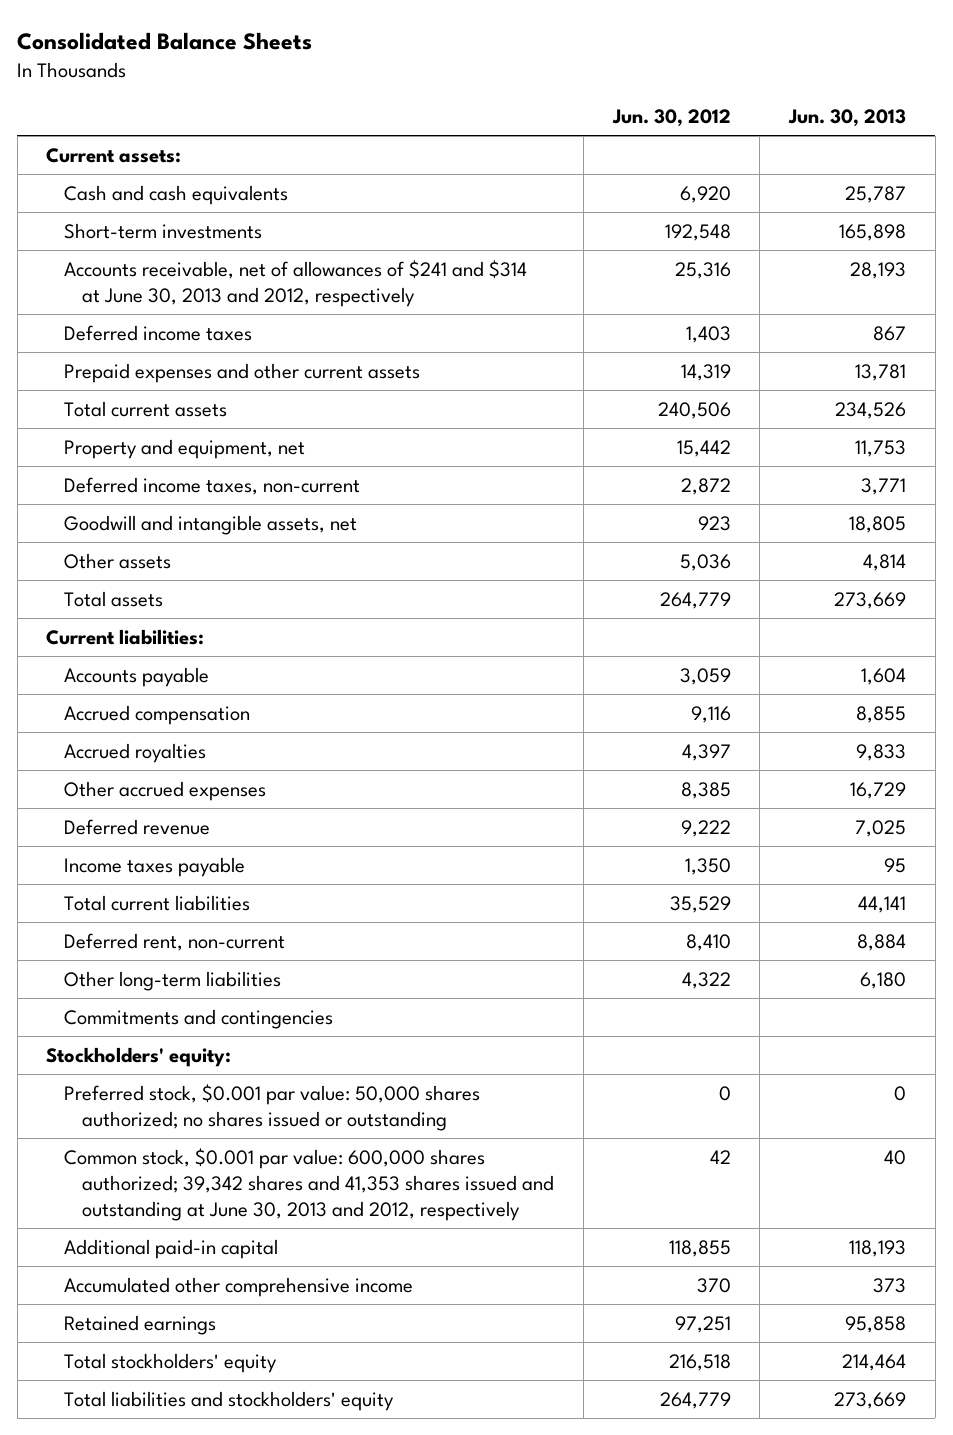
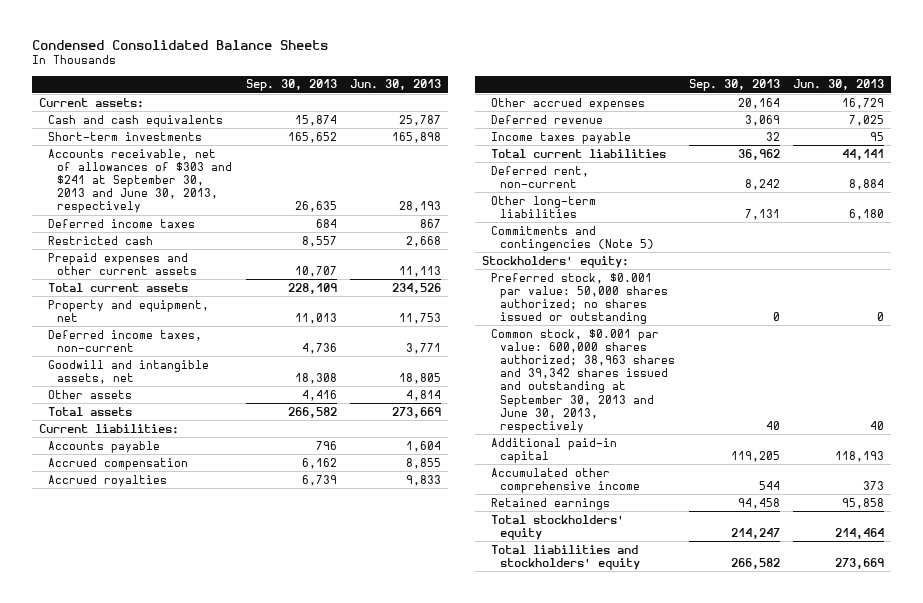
- Consolidated Balance Sheets
+ Condensed Consolidated Balance Sheets
- | Jun. 30, 2012 | Jun. 30, 2013
+ | Sep. 30, 2013 | Jun. 30, 2013
- Accounts receivable, net of allowances of $241 and $314 at June 30, 2013 and 2012, respectively | 25,316 | 28,193
+ Accounts receivable, net of allowances of $303 and $241 at September 30, 2013 and June 30, 2013, respectively | 26,635 | 28,193
- Prepaid expenses and other current assets | 14,319 | 13,781
+ Restricted cash | 8,557 | 2,668
+ Prepaid expenses and other current assets | 10,707 | 11,113
- Commitments and contingencies
+ Commitments and contingencies (Note 5)
- Common stock, $0.001 par value: 600,000 shares authorized; 39,342 shares and 41,353 shares issued and outstanding at June 30, 2013 and 2012, respectively | 42 | 40
+ Common stock, $0.001 par value: 600,000 shares authorized; 38,963 shares and 39,342 shares issued and outstanding at September 30, 2013 and June 30, 2013, respectively | 40 | 40

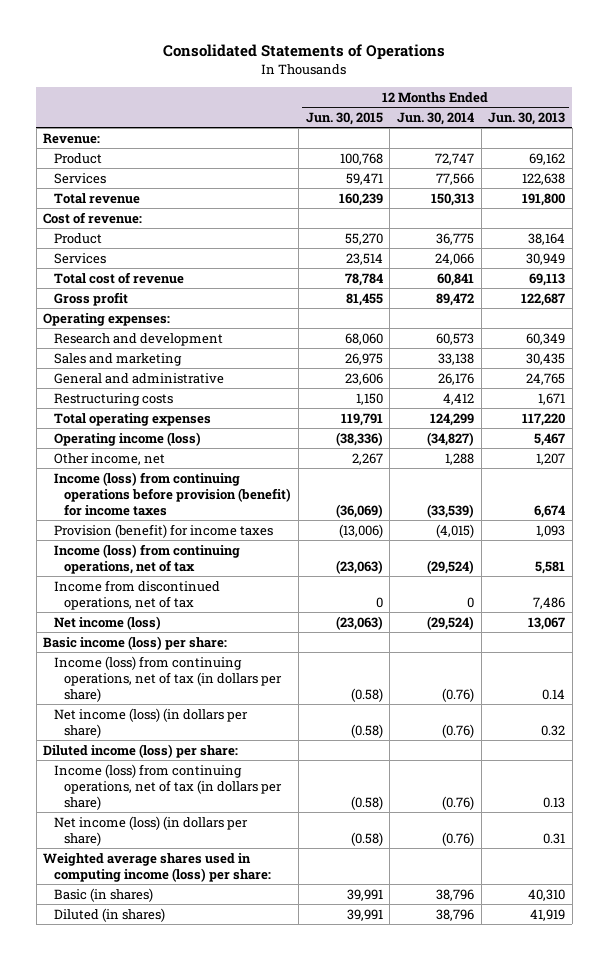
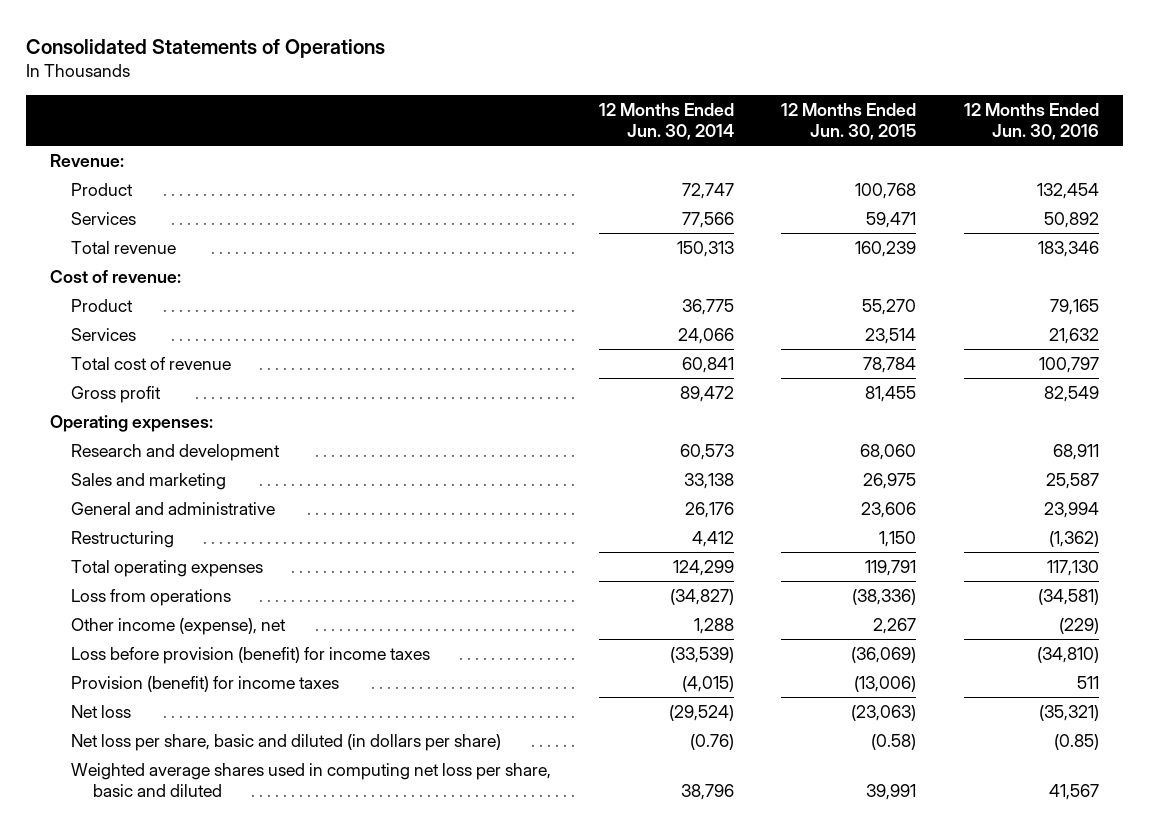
- | 12 Months Ended Jun. 30, 2015 | 12 Months Ended Jun. 30, 2014 | 12 Months Ended Jun. 30, 2013
+ | 12 Months Ended Jun. 30, 2014 | 12 Months Ended Jun. 30, 2015 | 12 Months Ended Jun. 30, 2016
- Restructuring costs | 1,150 | 4,412 | 1,671
+ Restructuring | 4,412 | 1,150 | (1,362)
- Operating income (loss) | (38,336) | (34,827) | 5,467
- Other income, net | 2,267 | 1,288 | 1,207
- Income (loss) from continuing operations before provision (benefit) for income taxes | (36,069) | (33,539) | 6,674
+ Loss from operations | (34,827) | (38,336) | (34,581)
+ Other income (expense), net | 1,288 | 2,267 | (229)
+ Loss before provision (benefit) for income taxes | (33,539) | (36,069) | (34,810)
- Income (loss) from continuing operations, net of tax | (23,063) | (29,524) | 5,581
- Income from discontinued operations, net of tax | 0 | 0 | 7,486
- Net income (loss) | (23,063) | (29,524) | 13,067
- Basic income (loss) per share:
- Income (loss) from continuing operations, net of tax (in dollars per share) | (0.58) | (0.76) | 0.14
- Net income (loss) (in dollars per share) | (0.58) | (0.76) | 0.32
- Diluted income (loss) per share:
- Income (loss) from continuing operations, net of tax (in dollars per share) | (0.58) | (0.76) | 0.13
- Net income (loss) (in dollars per share) | (0.58) | (0.76) | 0.31
- Weighted average shares used in computing income (loss) per share:
- Basic (in shares) | 39,991 | 38,796 | 40,310
- Diluted (in shares) | 39,991 | 38,796 | 41,919
+ Net loss | (29,524) | (23,063) | (35,321)
+ Net loss per share, basic and diluted (in dollars per share) | (0.76) | (0.58) | (0.85)
+ Weighted average shares used in computing net loss per share, basic and diluted | 38,796 | 39,991 | 41,567

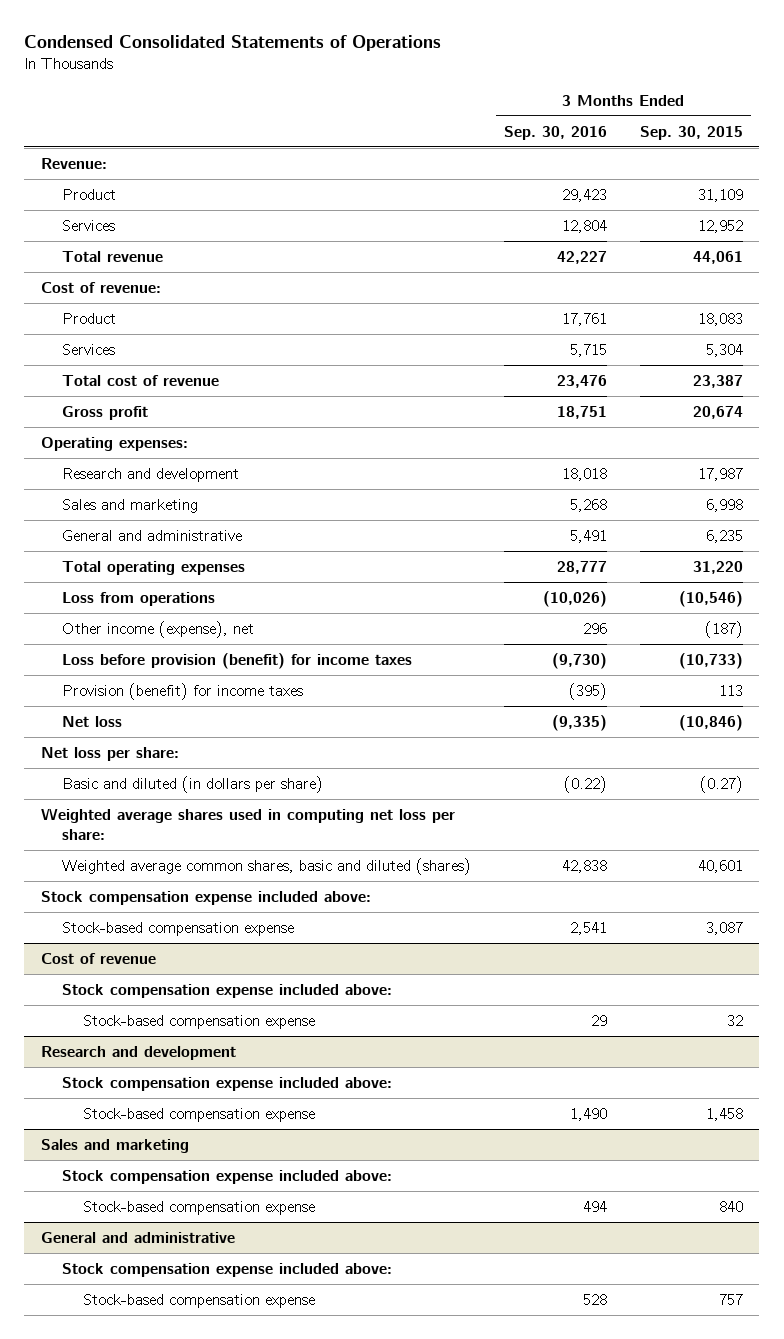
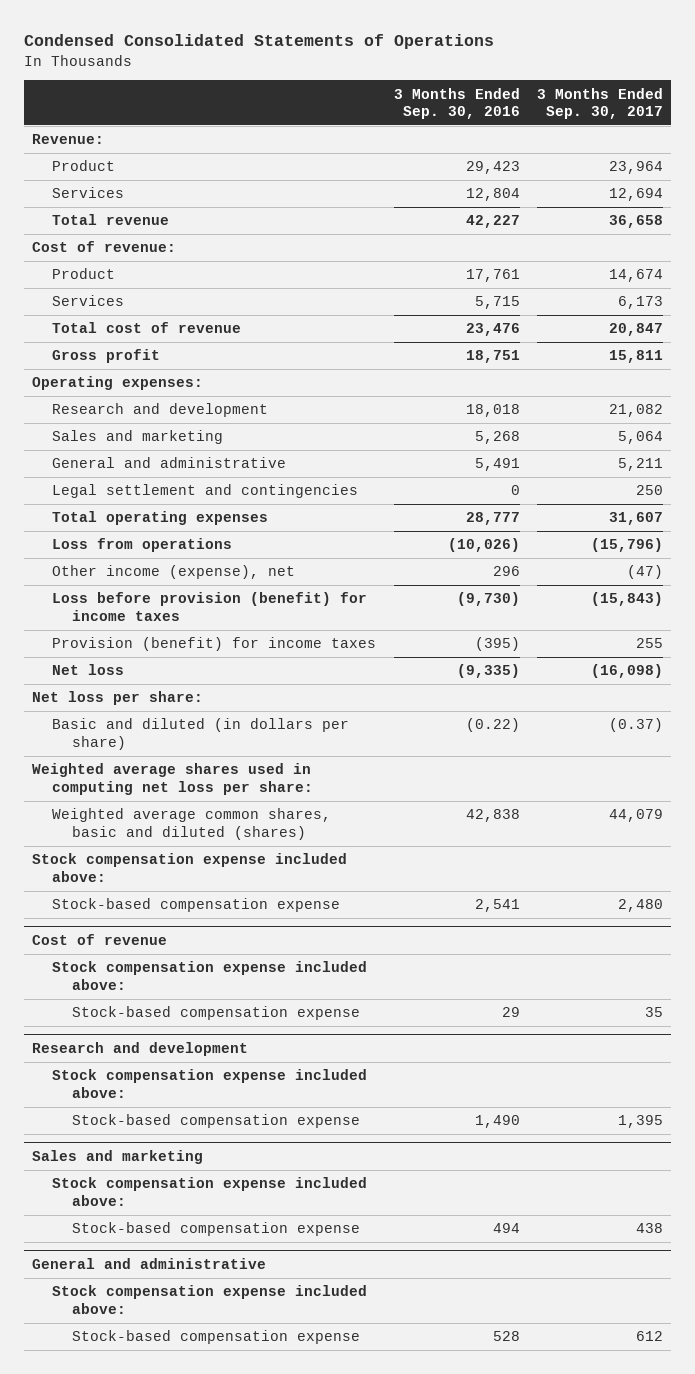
- | 3 Months Ended Sep. 30, 2016 | 3 Months Ended Sep. 30, 2015
+ | 3 Months Ended Sep. 30, 2016 | 3 Months Ended Sep. 30, 2017
+ Legal settlement and contingencies | 0 | 250

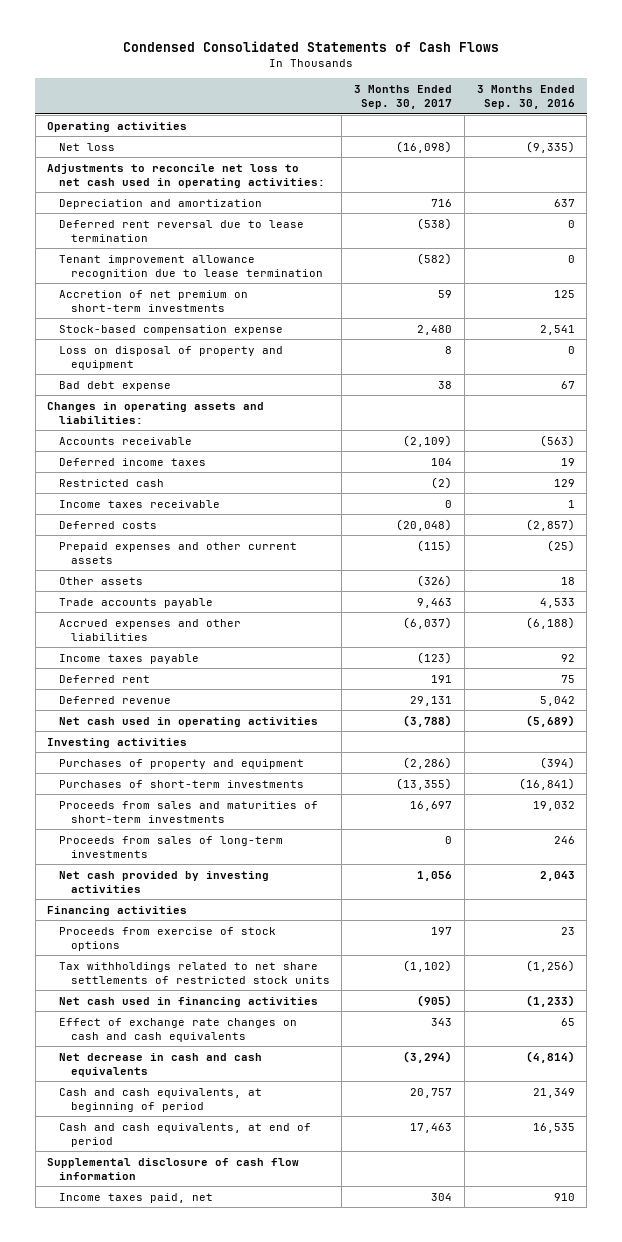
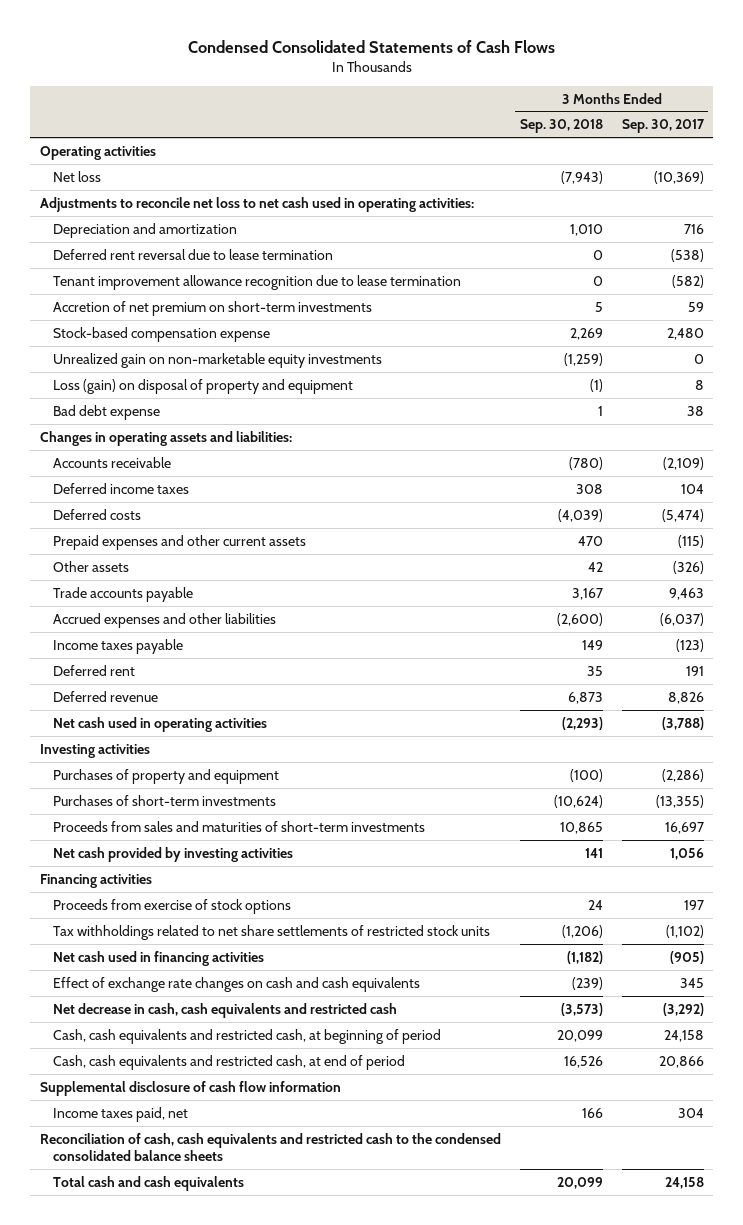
- | 3 Months Ended Sep. 30, 2017 | 3 Months Ended Sep. 30, 2016
+ | 3 Months Ended Sep. 30, 2018 | 3 Months Ended Sep. 30, 2017
- Net loss | (16,098) | (9,335)
+ Net loss | (7,943) | (10,369)
- Loss on disposal of property and equipment | 8 | 0
+ Unrealized gain on non-marketable equity investments | (1,259) | 0
+ Loss (gain) on disposal of property and equipment | (1) | 8
- Restricted cash | (2) | 129
- Income taxes receivable | 0 | 1
- Deferred costs | (20,048) | (2,857)
+ Deferred costs | (4,039) | (5,474)
- Deferred revenue | 29,131 | 5,042
+ Deferred revenue | 6,873 | 8,826
- Proceeds from sales of long-term investments | 0 | 246
- Effect of exchange rate changes on cash and cash equivalents | 343 | 65
- Net decrease in cash and cash equivalents | (3,294) | (4,814)
- Cash and cash equivalents, at beginning of period | 20,757 | 21,349
- Cash and cash equivalents, at end of period | 17,463 | 16,535
+ Effect of exchange rate changes on cash and cash equivalents | (239) | 345
+ Net decrease in cash, cash equivalents and restricted cash | (3,573) | (3,292)
+ Cash, cash equivalents and restricted cash, at beginning of period | 20,099 | 24,158
+ Cash, cash equivalents and restricted cash, at end of period | 16,526 | 20,866
+ Reconciliation of cash, cash equivalents and restricted cash to the condensed consolidated balance sheets
+ Total cash and cash equivalents | 20,099 | 24,158

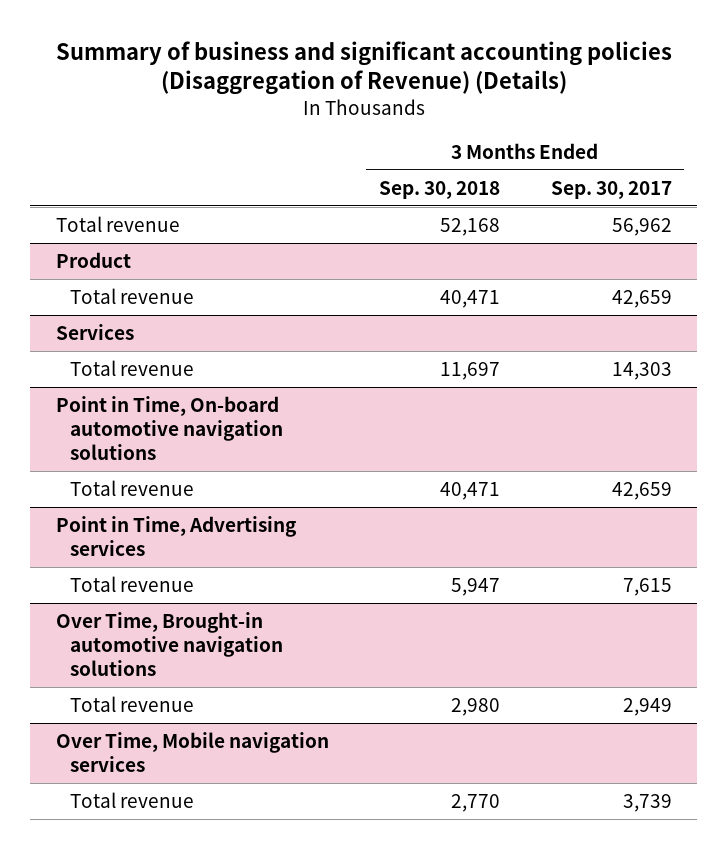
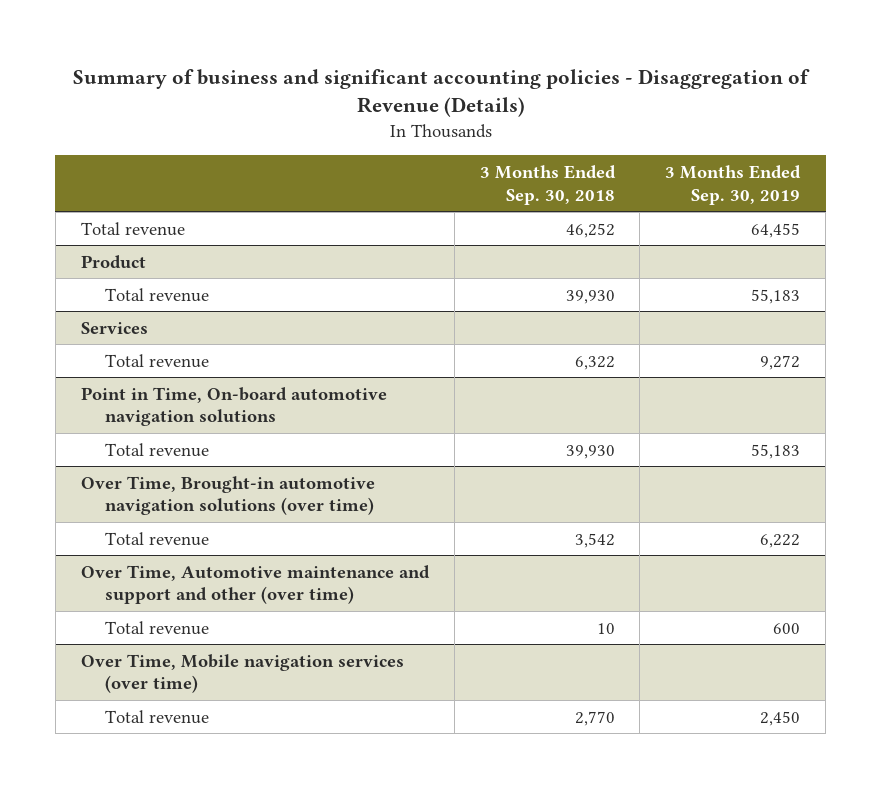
- Summary of business and significant accounting policies (Disaggregation of Revenue) (Details)
+ Summary of business and significant accounting policies - Disaggregation of Revenue (Details)
- | 3 Months Ended Sep. 30, 2018 | 3 Months Ended Sep. 30, 2017
+ | 3 Months Ended Sep. 30, 2018 | 3 Months Ended Sep. 30, 2019
- Total revenue | 52,168 | 56,962
+ Total revenue | 46,252 | 64,455
@ Product
- Total revenue | 40,471 | 42,659
+ Total revenue | 39,930 | 55,183
@ Services
- Total revenue | 11,697 | 14,303
+ Total revenue | 6,322 | 9,272
@ Point in Time, On-board automotive navigation solutions
- Total revenue | 40,471 | 42,659
- Point in Time, Advertising services
- Total revenue | 5,947 | 7,615
- Over Time, Brought-in automotive navigation solutions
- Total revenue | 2,980 | 2,949
- Over Time, Mobile navigation services
@ Point in Time, On-board automotive navigation solutions
+ Total revenue | 39,930 | 55,183
+ Over Time, Brought-in automotive navigation solutions (over time)
+ Total revenue | 3,542 | 6,222
+ Over Time, Automotive maintenance and support and other (over time)
+ Total revenue | 10 | 600
+ Over Time, Mobile navigation services (over time)

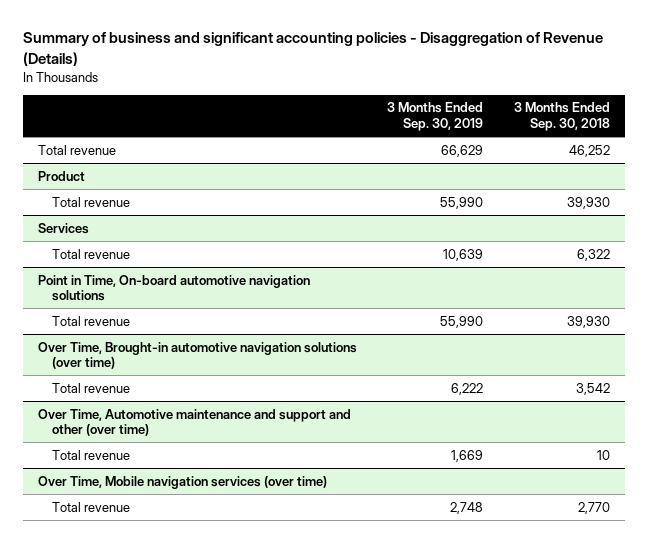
- | 3 Months Ended Sep. 30, 2018 | 3 Months Ended Sep. 30, 2019
+ | 3 Months Ended Sep. 30, 2019 | 3 Months Ended Sep. 30, 2018
- Total revenue | 46,252 | 64,455
+ Total revenue | 66,629 | 46,252
@ Product
- Total revenue | 39,930 | 55,183
+ Total revenue | 55,990 | 39,930
@ Services
- Total revenue | 6,322 | 9,272
+ Total revenue | 10,639 | 6,322
@ Point in Time, On-board automotive navigation solutions
- Total revenue | 39,930 | 55,183
+ Total revenue | 55,990 | 39,930
@ Over Time, Automotive maintenance and support and other (over time)
- Total revenue | 10 | 600
+ Total revenue | 1,669 | 10
@ Over Time, Mobile navigation services (over time)
- Total revenue | 2,770 | 2,450
+ Total revenue | 2,748 | 2,770

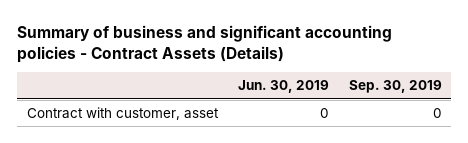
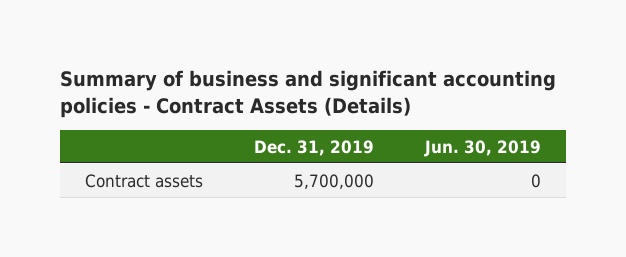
- | Jun. 30, 2019 | Sep. 30, 2019
+ | Dec. 31, 2019 | Jun. 30, 2019
- Contract with customer, asset | 0 | 0
+ Contract assets | 5,700,000 | 0

